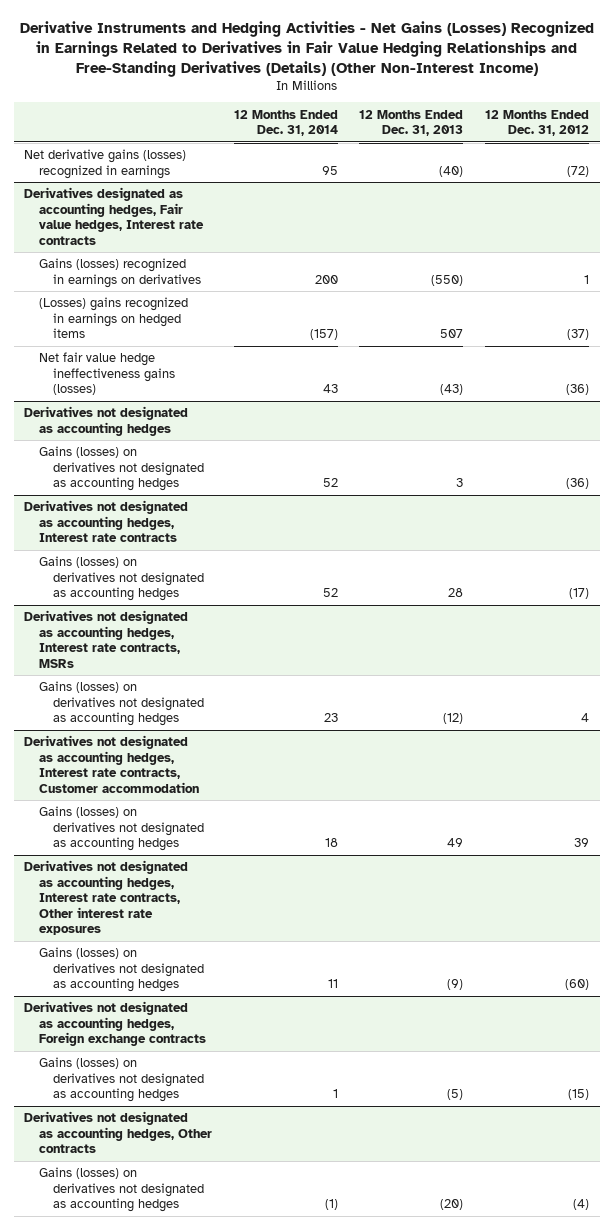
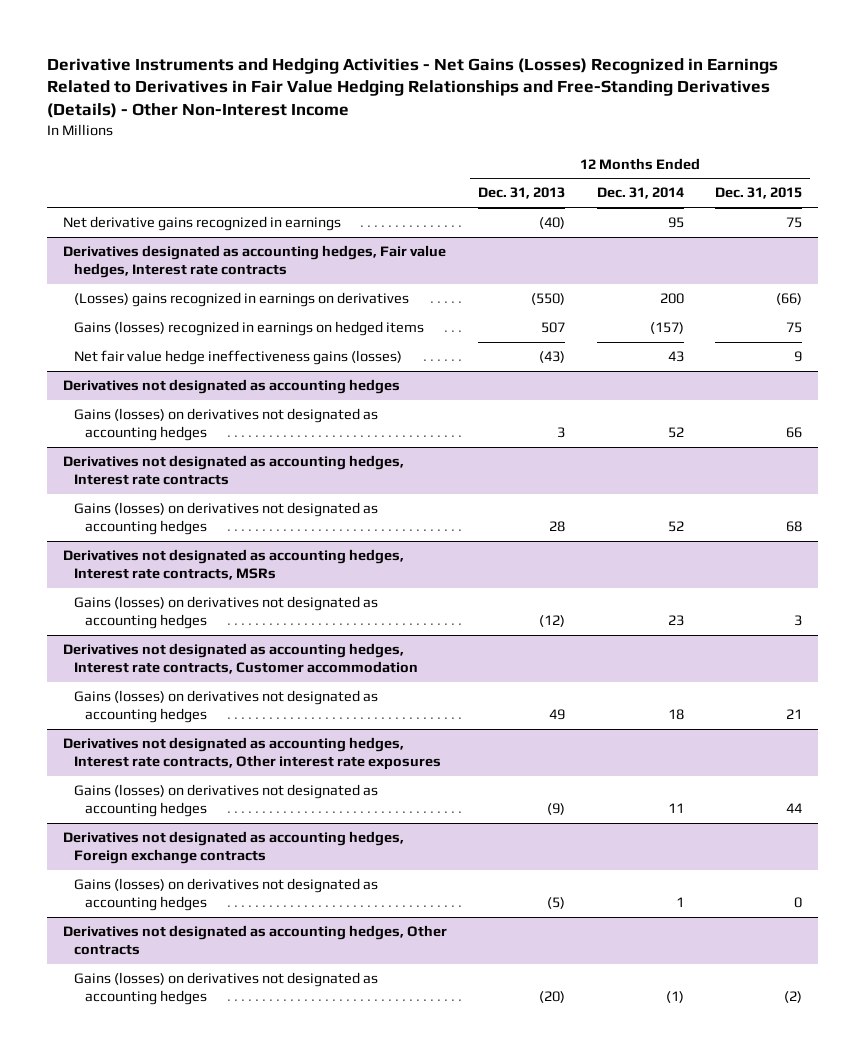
- Derivative Instruments and Hedging Activities - Net Gains (Losses) Recognized in Earnings Related to Derivatives in Fair Value Hedging Relationships and Free-Standing Derivatives (Details) (Other Non-Interest Income)
+ Derivative Instruments and Hedging Activities - Net Gains (Losses) Recognized in Earnings Related to Derivatives in Fair Value Hedging Relationships and Free-Standing Derivatives (Details) - Other Non-Interest Income
- | 12 Months Ended Dec. 31, 2014 | 12 Months Ended Dec. 31, 2013 | 12 Months Ended Dec. 31, 2012
+ | 12 Months Ended Dec. 31, 2013 | 12 Months Ended Dec. 31, 2014 | 12 Months Ended Dec. 31, 2015
- Net derivative gains (losses) recognized in earnings | 95 | (40) | (72)
+ Net derivative gains recognized in earnings | (40) | 95 | 75
@ Derivatives designated as accounting hedges, Fair value hedges, Interest rate contracts
- Gains (losses) recognized in earnings on derivatives | 200 | (550) | 1
- (Losses) gains recognized in earnings on hedged items | (157) | 507 | (37)
+ (Losses) gains recognized in earnings on derivatives | (550) | 200 | (66)
+ Gains (losses) recognized in earnings on hedged items | 507 | (157) | 75

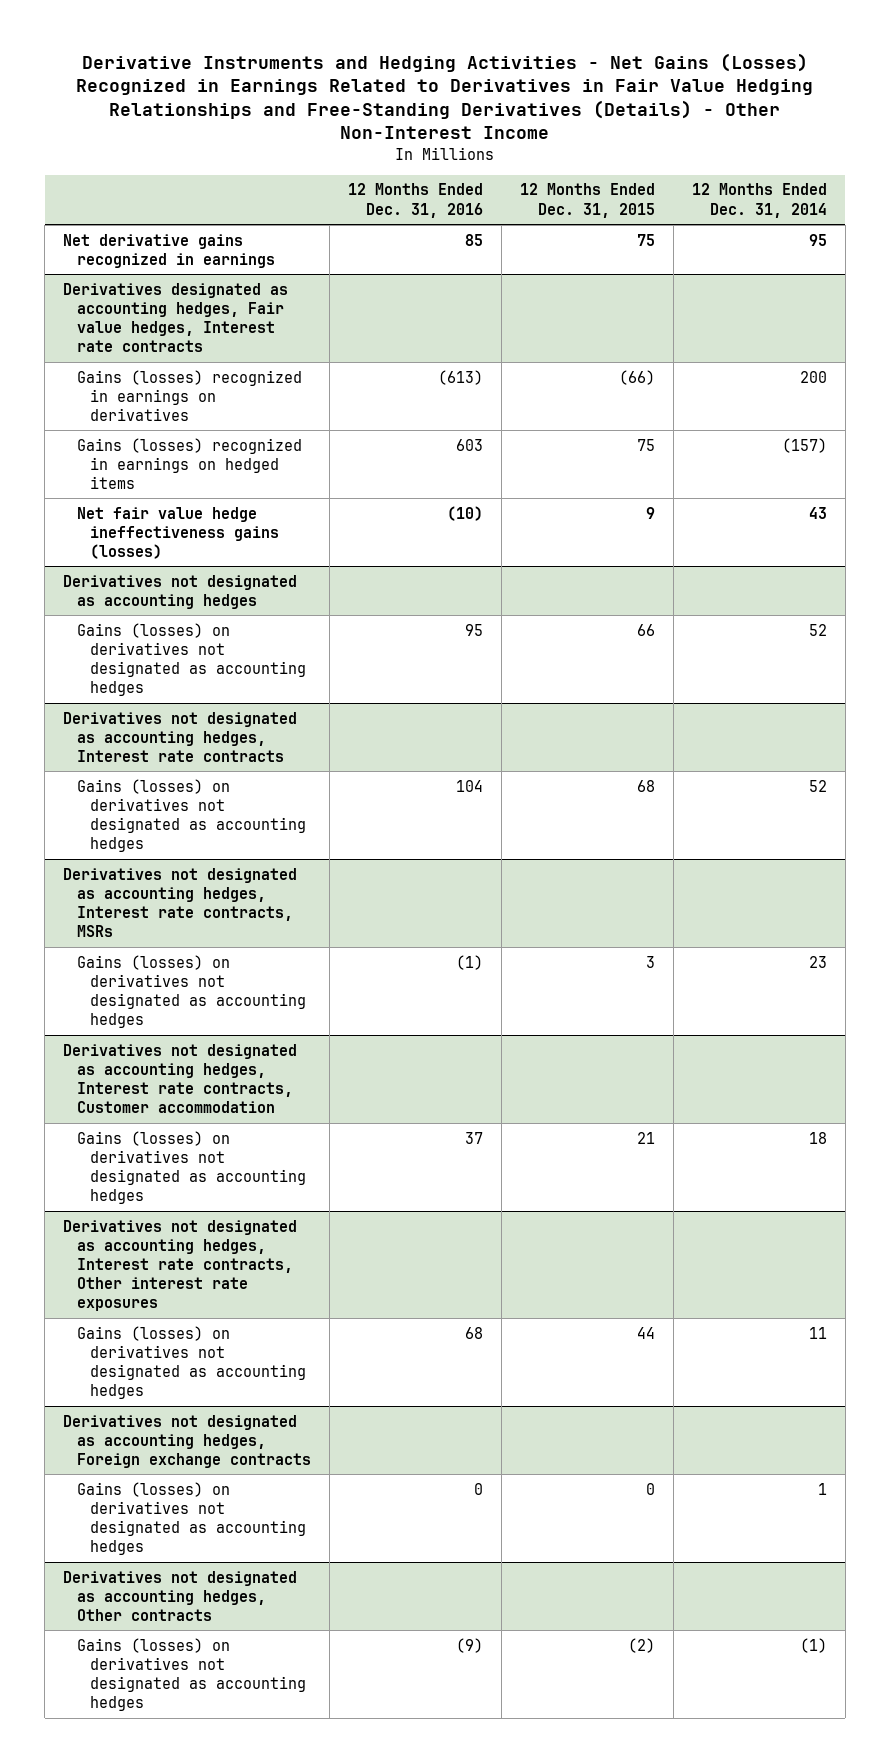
- | 12 Months Ended Dec. 31, 2013 | 12 Months Ended Dec. 31, 2014 | 12 Months Ended Dec. 31, 2015
+ | 12 Months Ended Dec. 31, 2016 | 12 Months Ended Dec. 31, 2015 | 12 Months Ended Dec. 31, 2014
@ Derivatives designated as accounting hedges, Fair value hedges, Interest rate contracts
- (Losses) gains recognized in earnings on derivatives | (550) | 200 | (66)
+ Gains (losses) recognized in earnings on derivatives | (613) | (66) | 200

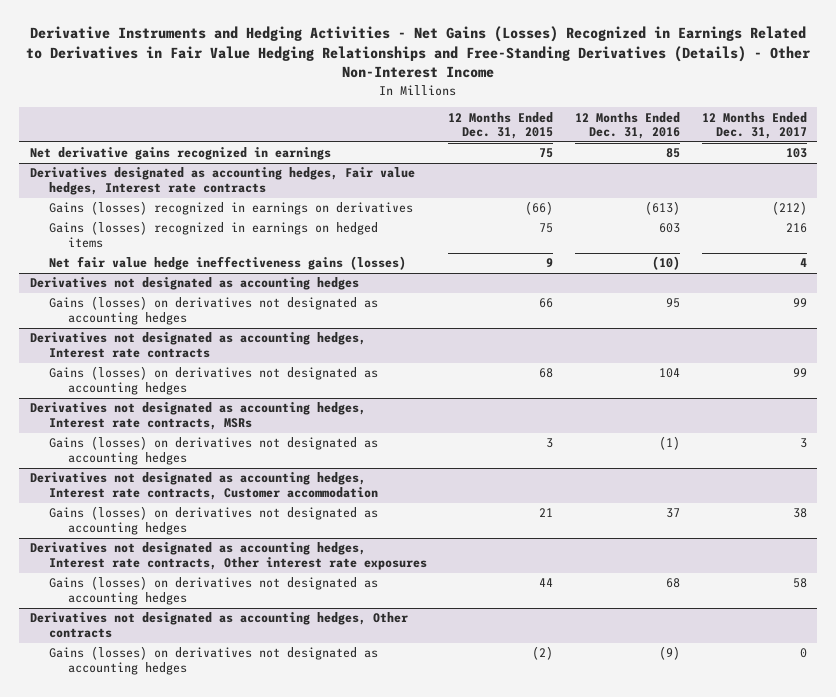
- | 12 Months Ended Dec. 31, 2016 | 12 Months Ended Dec. 31, 2015 | 12 Months Ended Dec. 31, 2014
+ | 12 Months Ended Dec. 31, 2015 | 12 Months Ended Dec. 31, 2016 | 12 Months Ended Dec. 31, 2017
- Derivatives not designated as accounting hedges, Foreign exchange contracts
- Gains (losses) on derivatives not designated as accounting hedges | 0 | 0 | 1

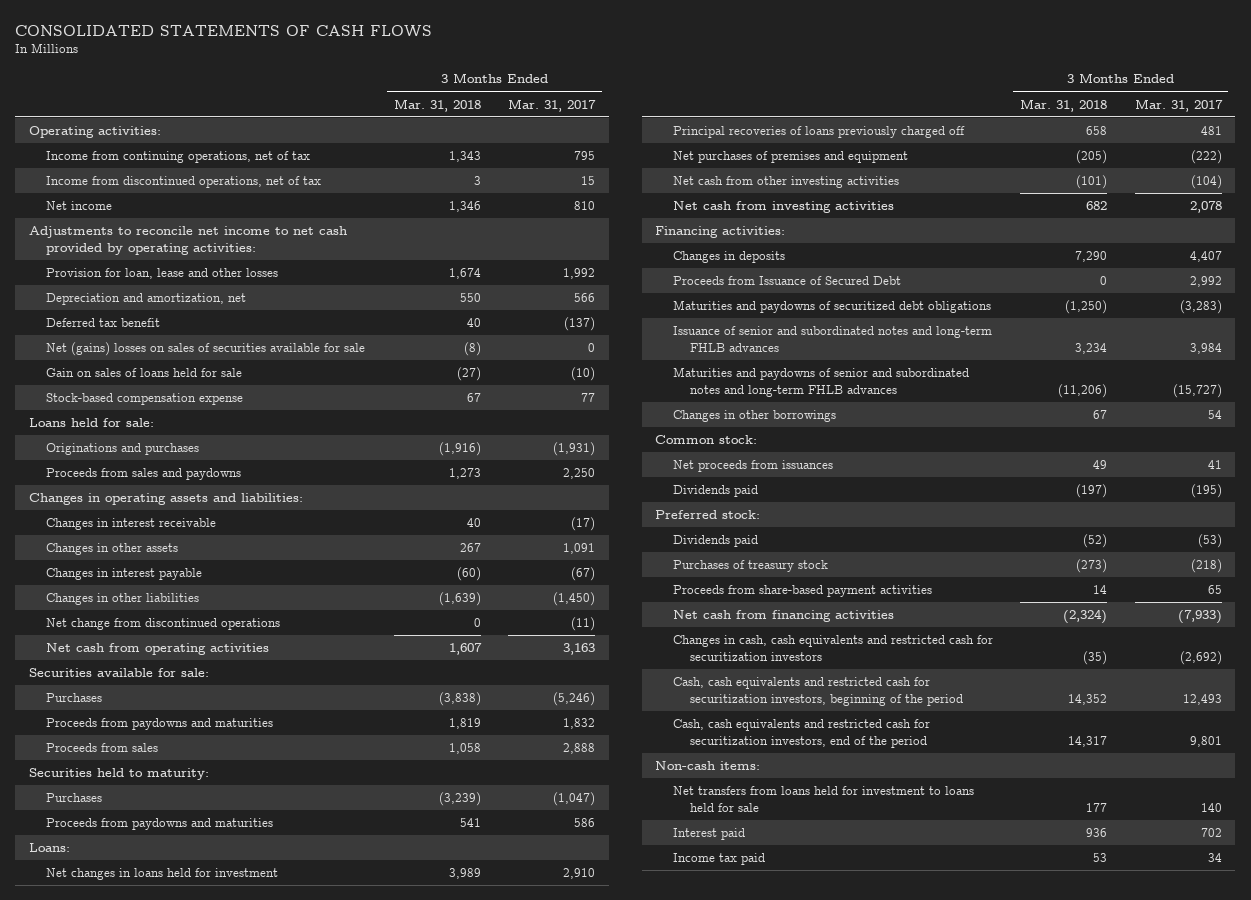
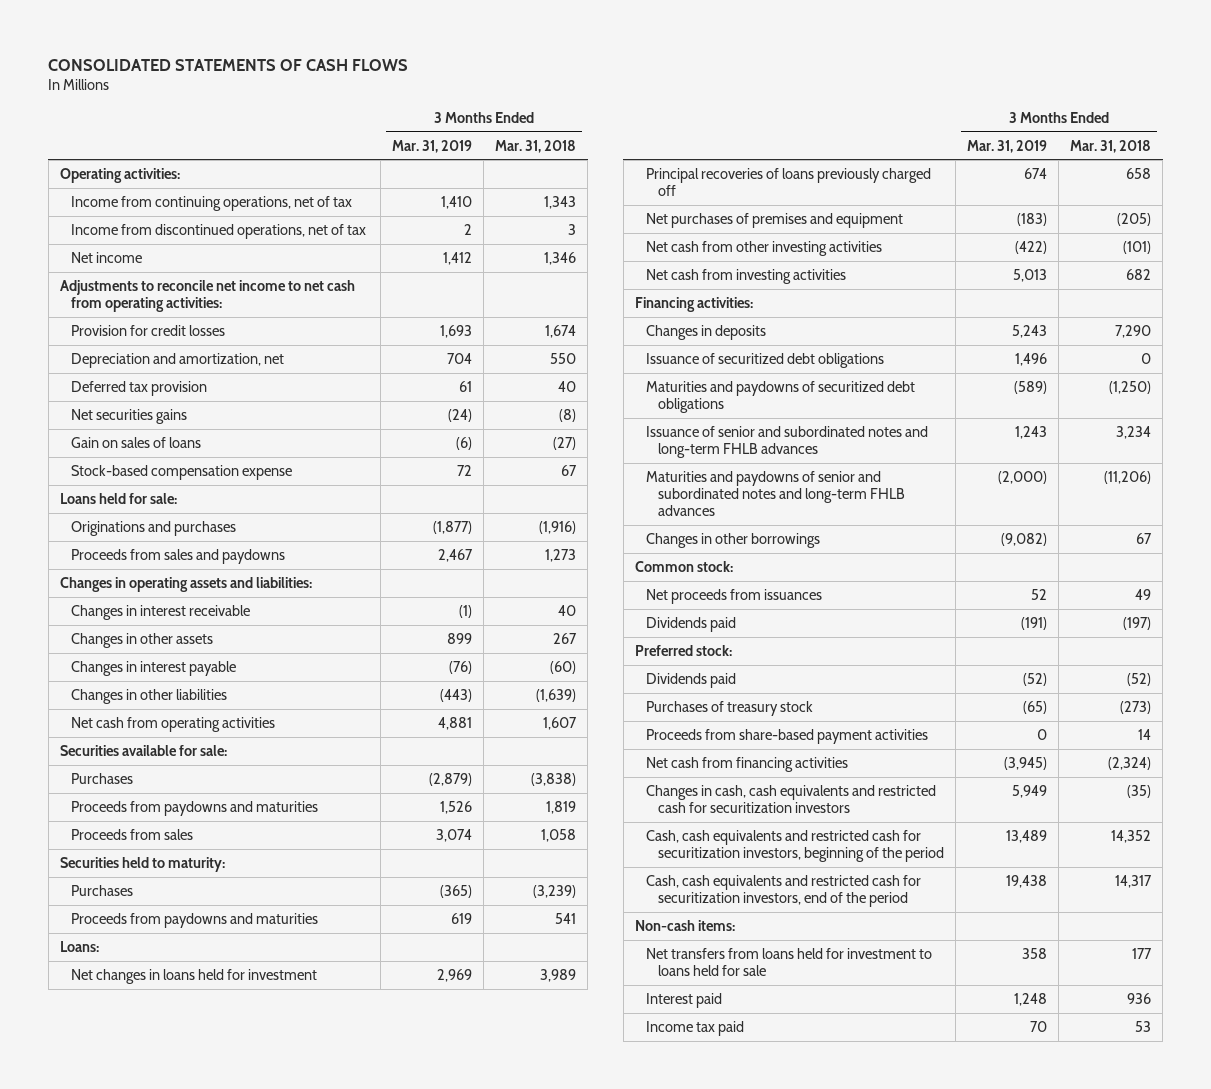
- | 3 Months Ended Mar. 31, 2018 | 3 Months Ended Mar. 31, 2017
+ | 3 Months Ended Mar. 31, 2019 | 3 Months Ended Mar. 31, 2018
- Adjustments to reconcile net income to net cash provided by operating activities:
- Provision for loan, lease and other losses | 1,674 | 1,992
+ Adjustments to reconcile net income to net cash from operating activities:
+ Provision for credit losses | 1,693 | 1,674
- Deferred tax benefit | 40 | (137)
- Net (gains) losses on sales of securities available for sale | (8) | 0
- Gain on sales of loans held for sale | (27) | (10)
+ Deferred tax provision | 61 | 40
+ Net securities gains | (24) | (8)
+ Gain on sales of loans | (6) | (27)
- Net change from discontinued operations | 0 | (11)
- Proceeds from Issuance of Secured Debt | 0 | 2,992
+ Issuance of securitized debt obligations | 1,496 | 0

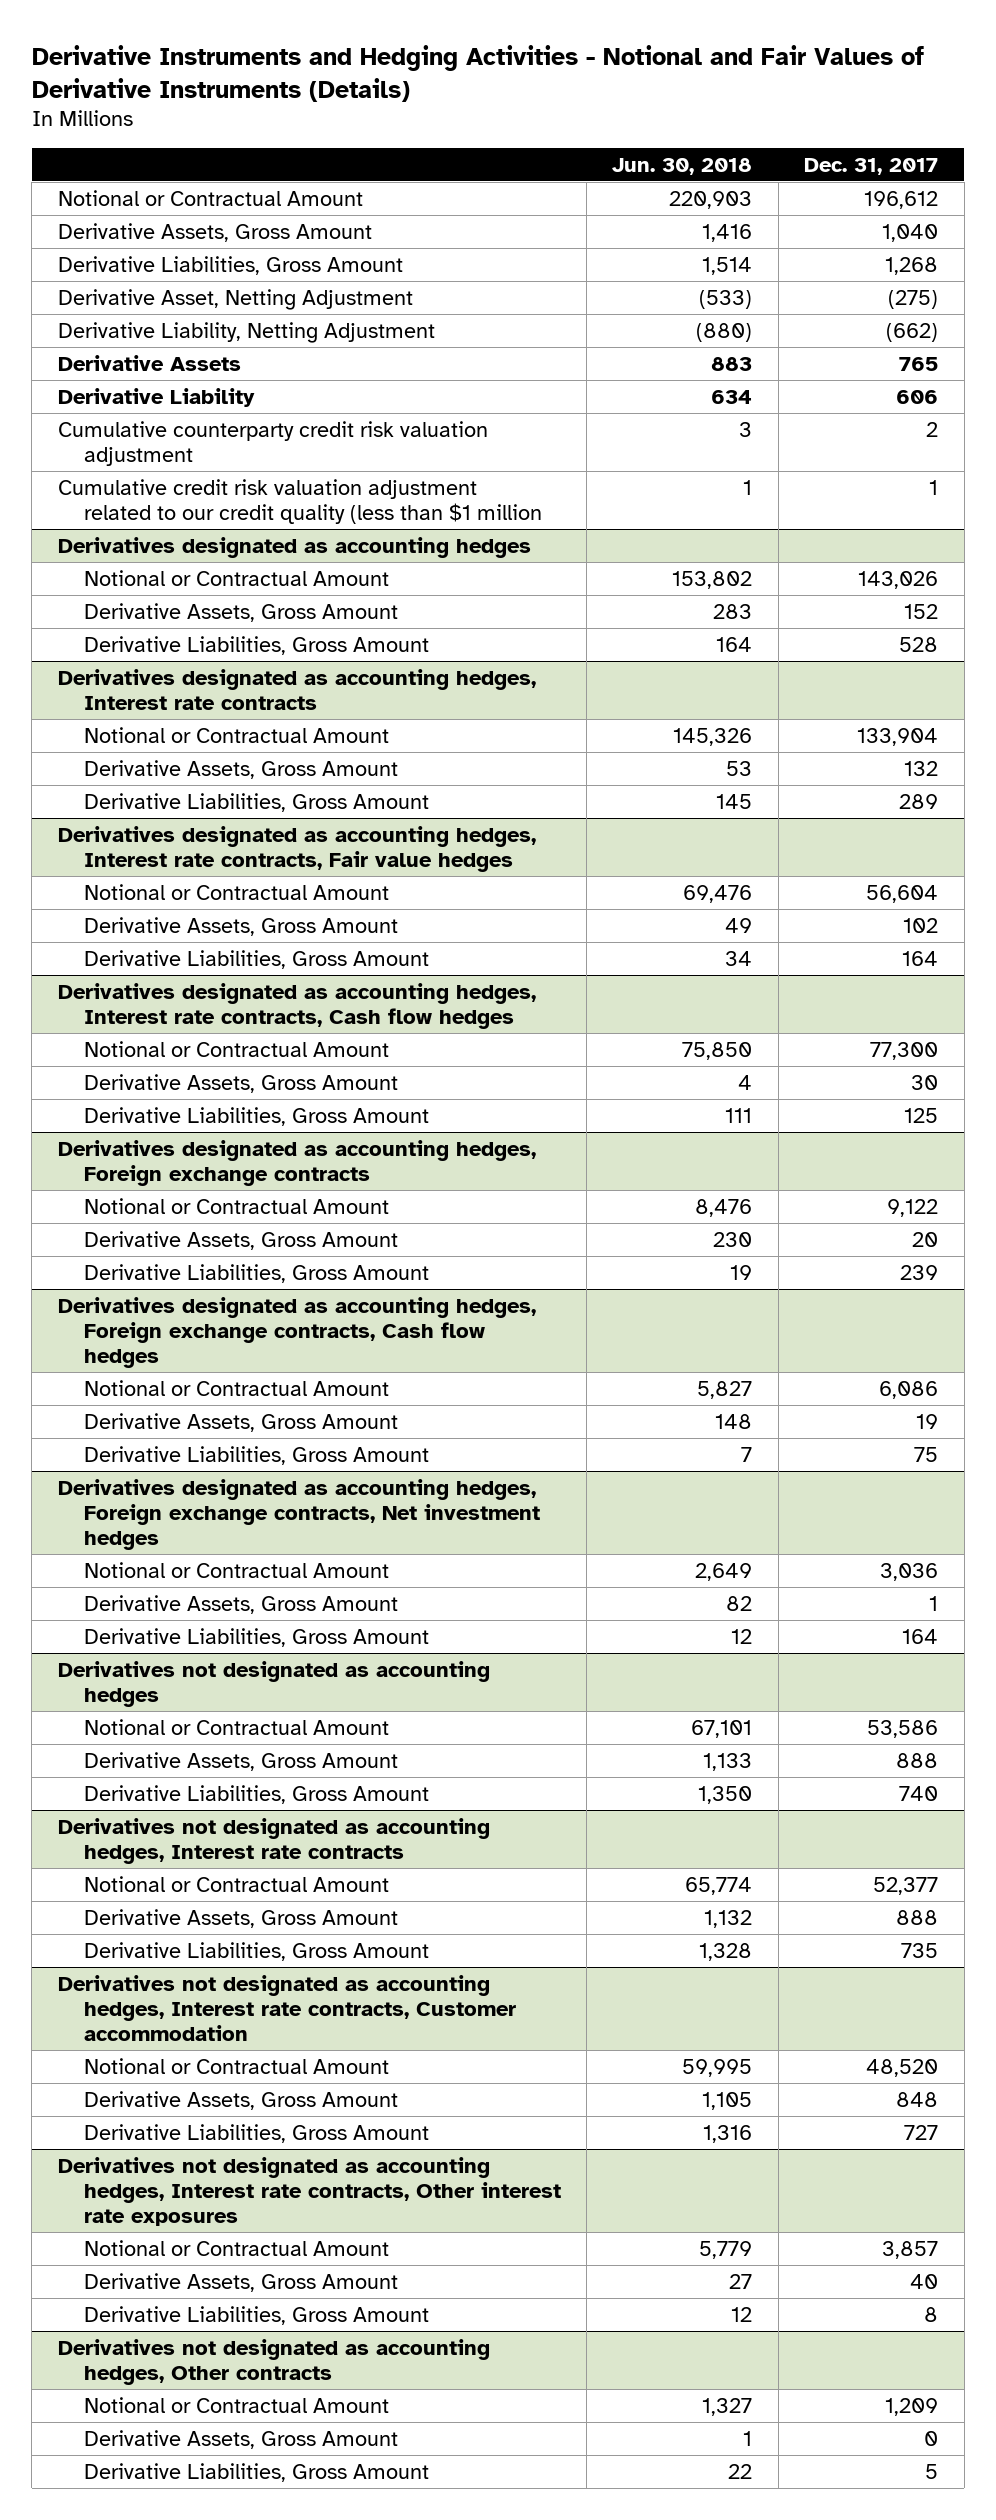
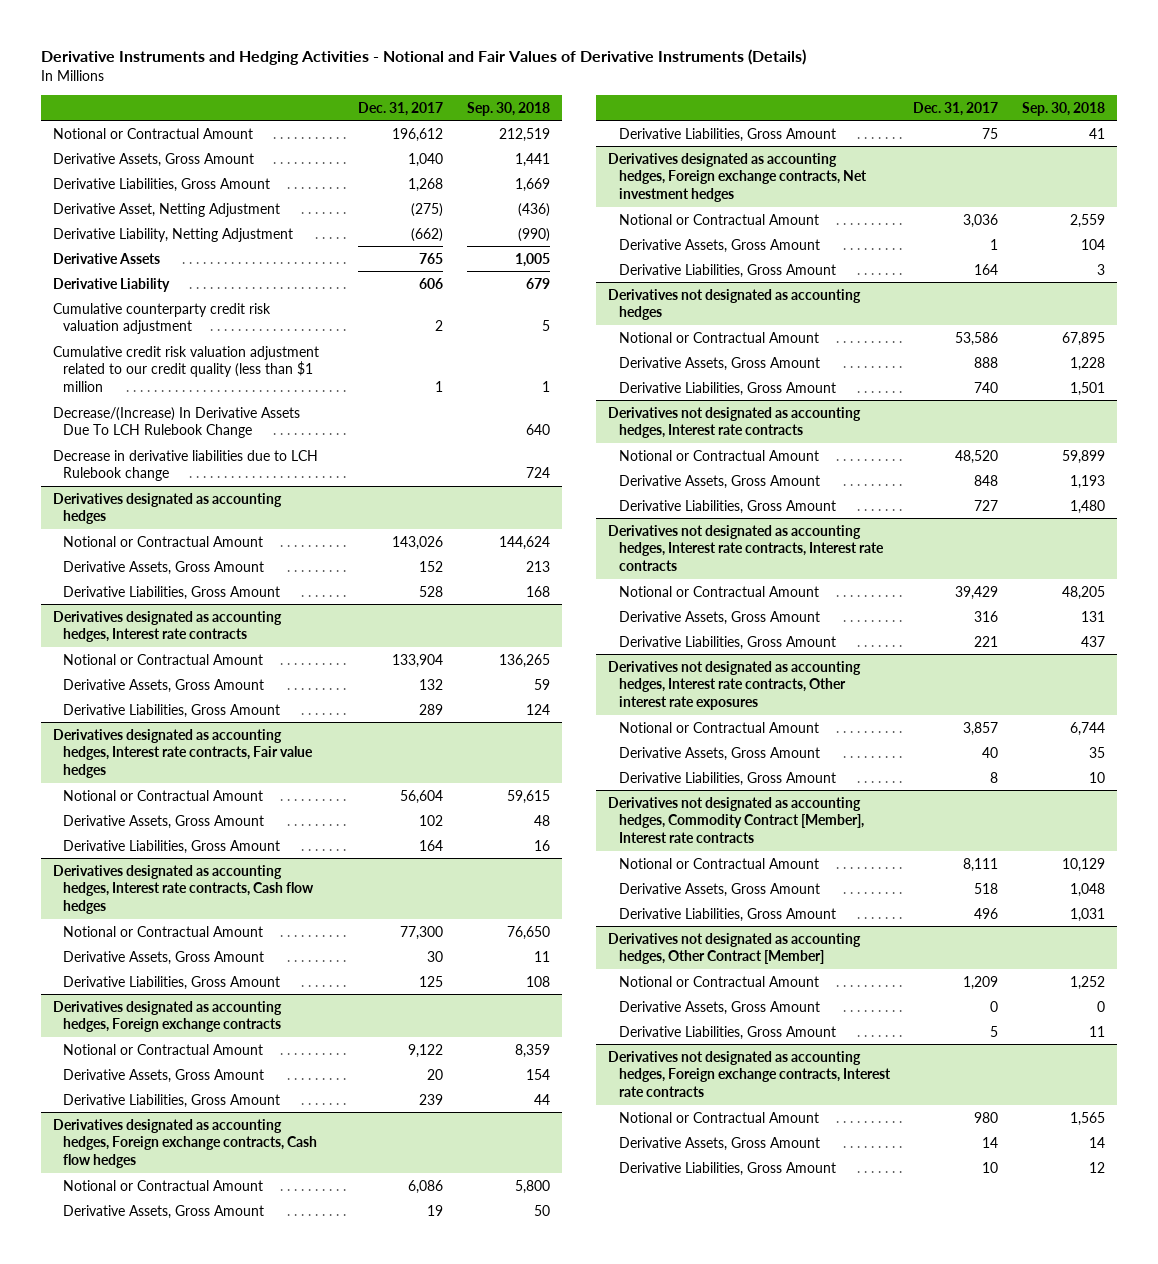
- | Jun. 30, 2018 | Dec. 31, 2017
+ | Dec. 31, 2017 | Sep. 30, 2018
+ Decrease/(Increase) In Derivative Assets Due To LCH Rulebook Change | | 640
+ Decrease in derivative liabilities due to LCH Rulebook change | | 724
@ Derivatives not designated as accounting hedges, Interest rate contracts
- Notional or Contractual Amount | 65,774 | 52,377
- Derivative Assets, Gross Amount | 1,132 | 888
- Derivative Liabilities, Gross Amount | 1,328 | 735
- Derivatives not designated as accounting hedges, Interest rate contracts, Customer accommodation
+ Derivatives not designated as accounting hedges, Interest rate contracts, Interest rate contracts
+ Notional or Contractual Amount | 39,429 | 48,205
+ Derivative Assets, Gross Amount | 316 | 131
+ Derivative Liabilities, Gross Amount | 221 | 437
- Derivatives not designated as accounting hedges, Other contracts
+ Derivatives not designated as accounting hedges, Commodity Contract [Member], Interest rate contracts
+ Notional or Contractual Amount | 8,111 | 10,129
+ Derivative Assets, Gross Amount | 518 | 1,048
+ Derivative Liabilities, Gross Amount | 496 | 1,031
+ Derivatives not designated as accounting hedges, Other Contract [Member]
+ Derivatives not designated as accounting hedges, Foreign exchange contracts, Interest rate contracts
+ Notional or Contractual Amount | 980 | 1,565
+ Derivative Assets, Gross Amount | 14 | 14
+ Derivative Liabilities, Gross Amount | 10 | 12

